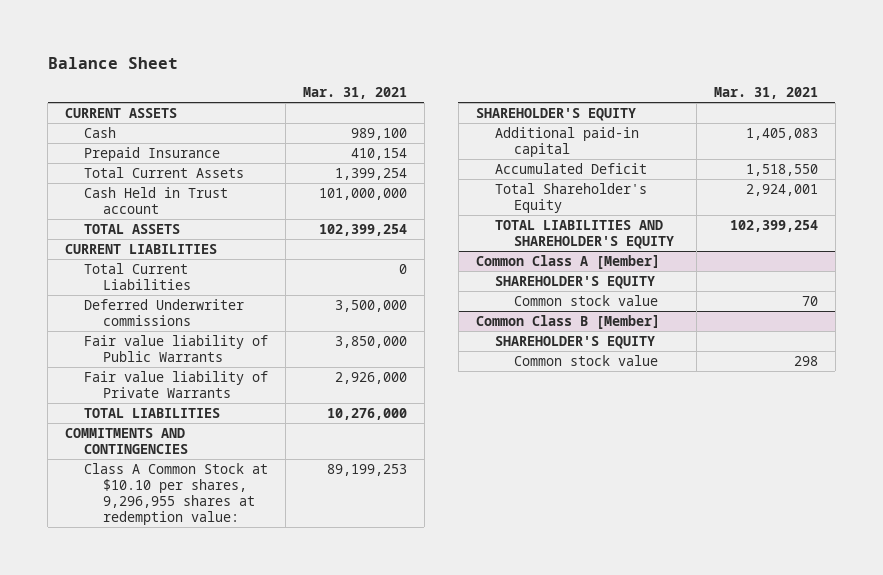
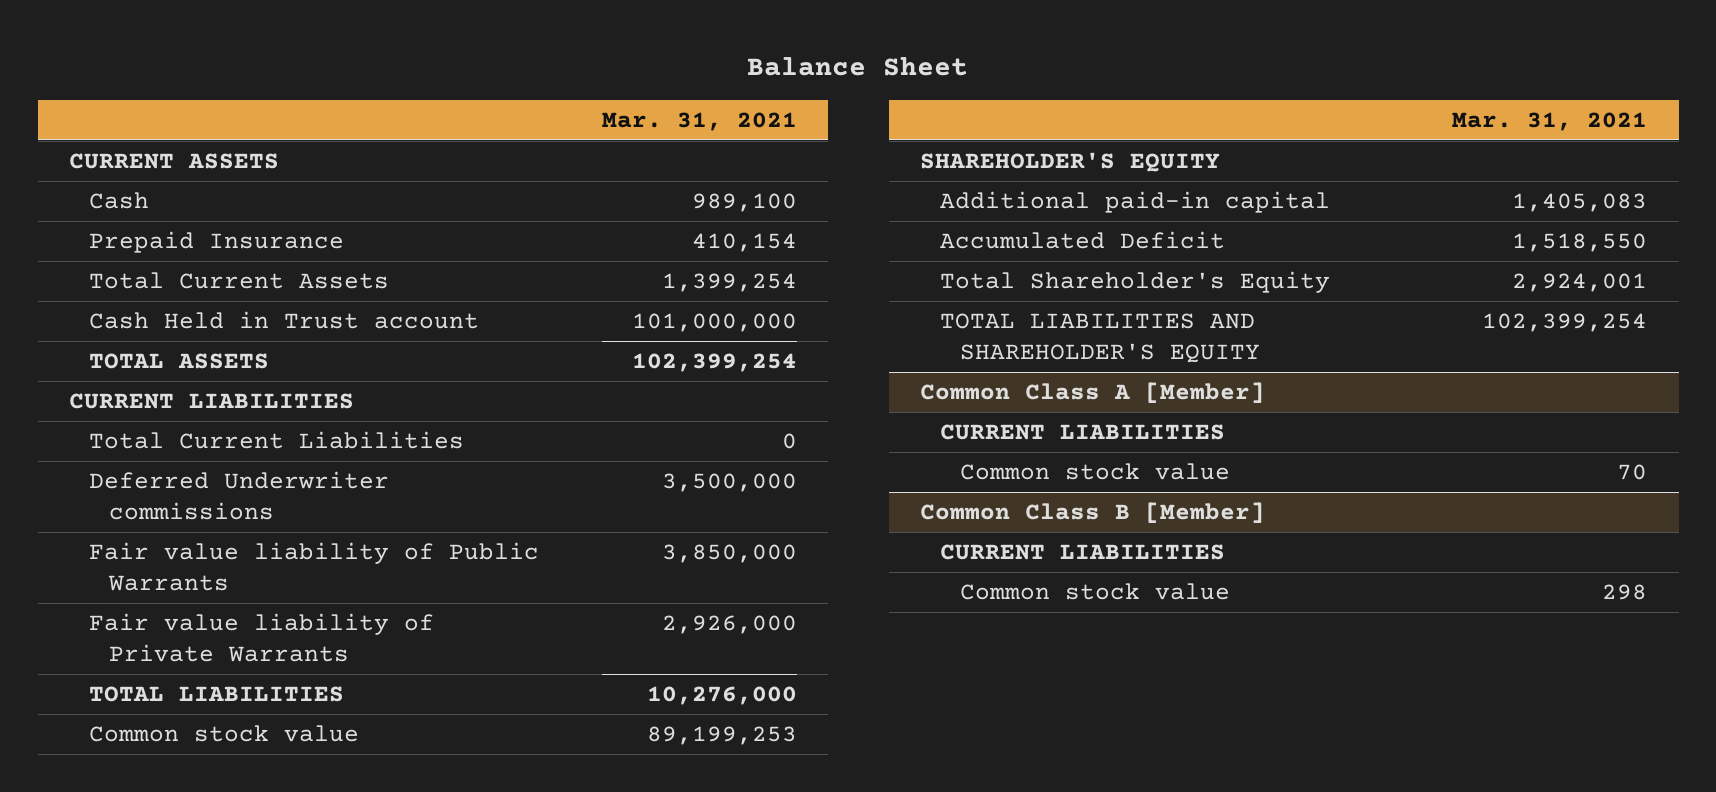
- COMMITMENTS AND CONTINGENCIES
- Class A Common Stock at $10.10 per shares, 9,296,955 shares at redemption value: | 89,199,253
+ Common stock value | 89,199,253
@ Common Class A [Member]
- SHAREHOLDER'S EQUITY
+ CURRENT LIABILITIES
@ Common Class B [Member]
- SHAREHOLDER'S EQUITY
+ CURRENT LIABILITIES

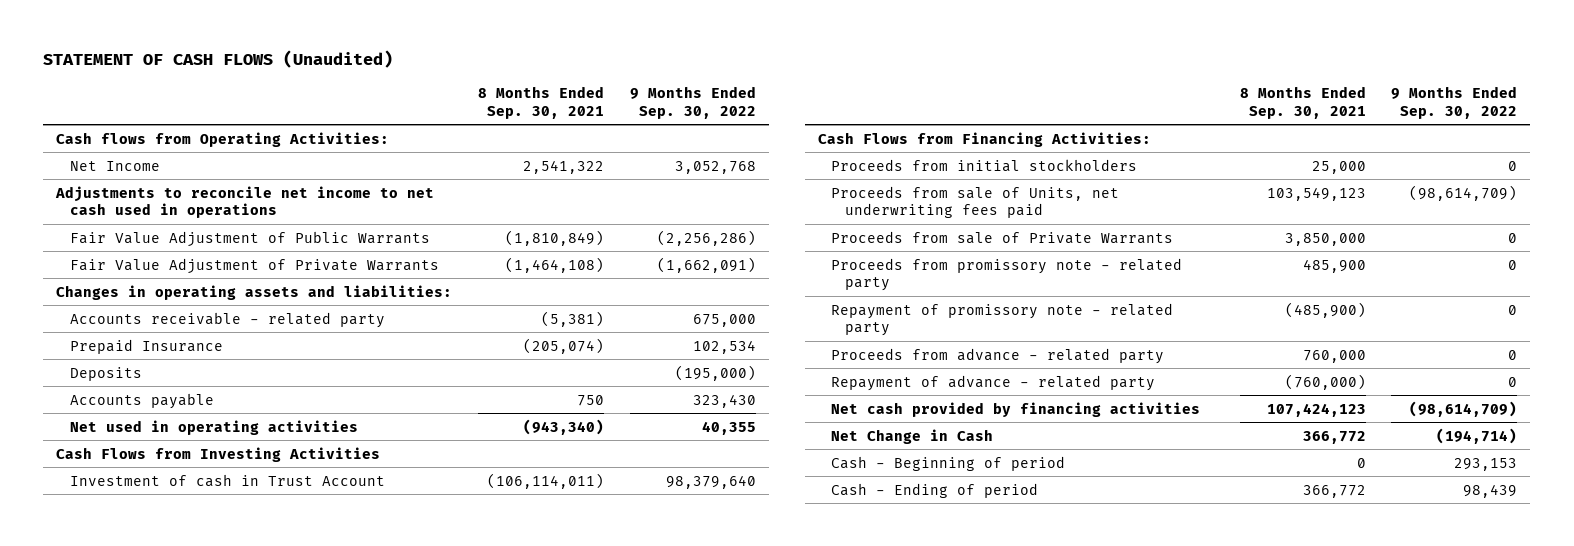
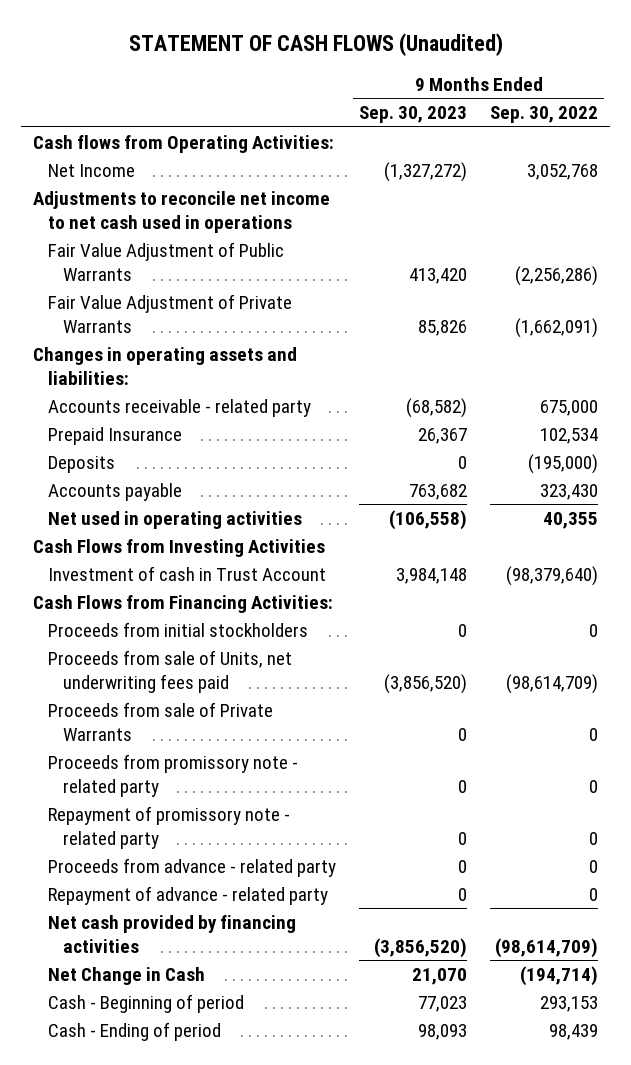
- | 8 Months Ended Sep. 30, 2021 | 9 Months Ended Sep. 30, 2022
+ | 9 Months Ended Sep. 30, 2023 | 9 Months Ended Sep. 30, 2022
- Investment of cash in Trust Account | (106,114,011) | 98,379,640
+ Investment of cash in Trust Account | 3,984,148 | (98,379,640)

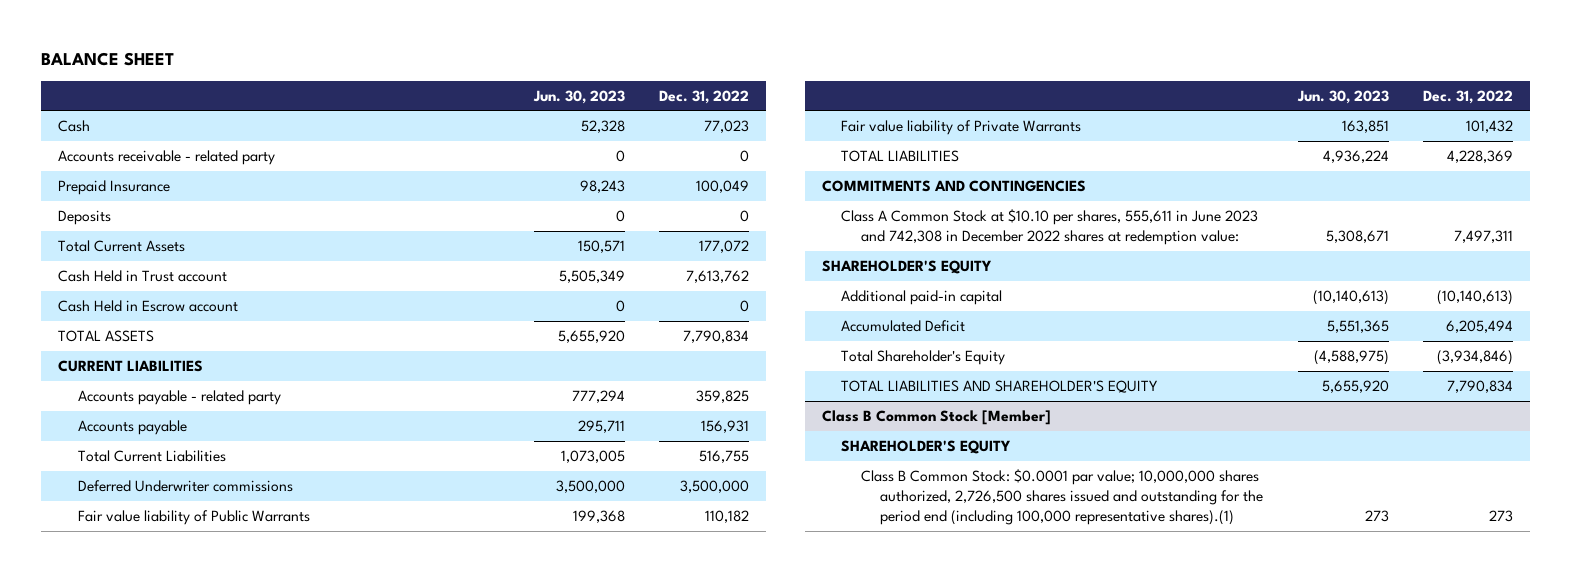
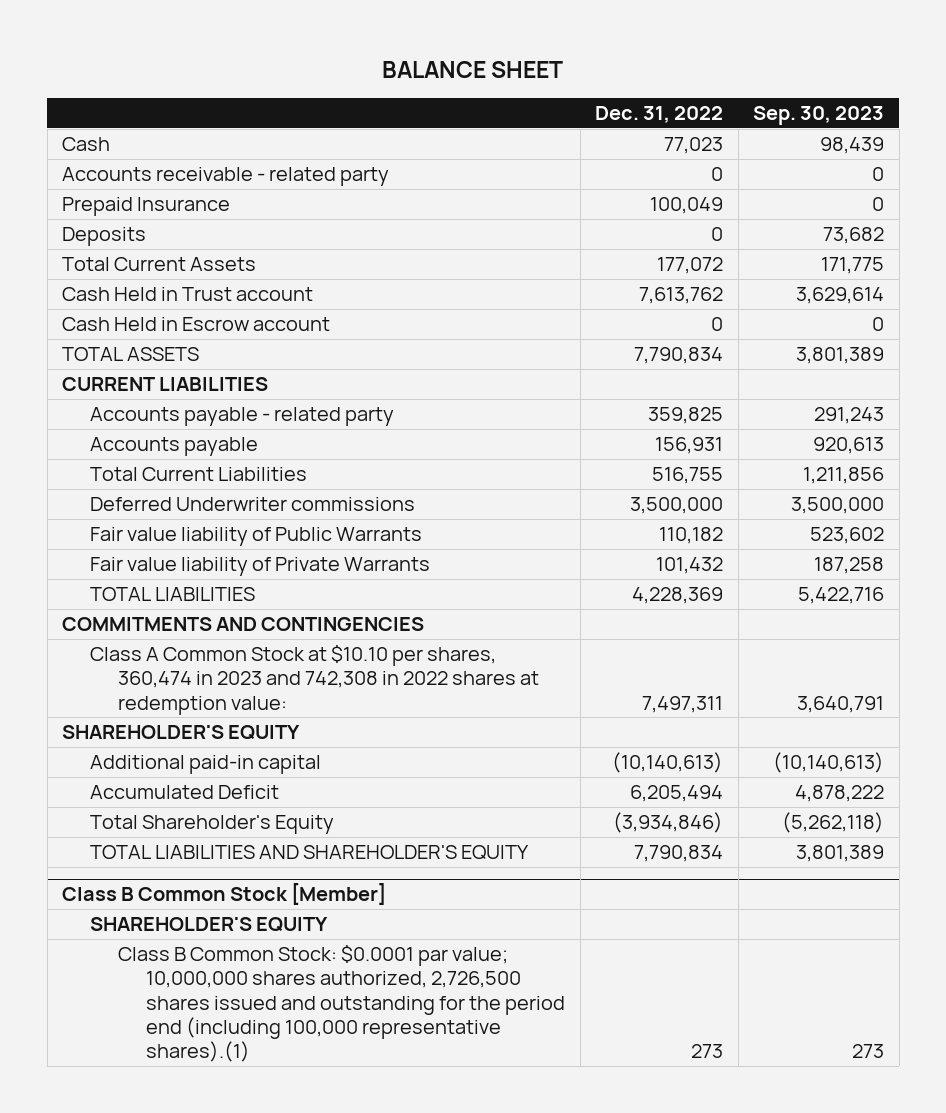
- | Jun. 30, 2023 | Dec. 31, 2022
+ | Dec. 31, 2022 | Sep. 30, 2023
- Class A Common Stock at $10.10 per shares, 555,611 in June 2023 and 742,308 in December 2022 shares at redemption value: | 5,308,671 | 7,497,311
+ Class A Common Stock at $10.10 per shares, 360,474 in 2023 and 742,308 in 2022 shares at redemption value: | 7,497,311 | 3,640,791

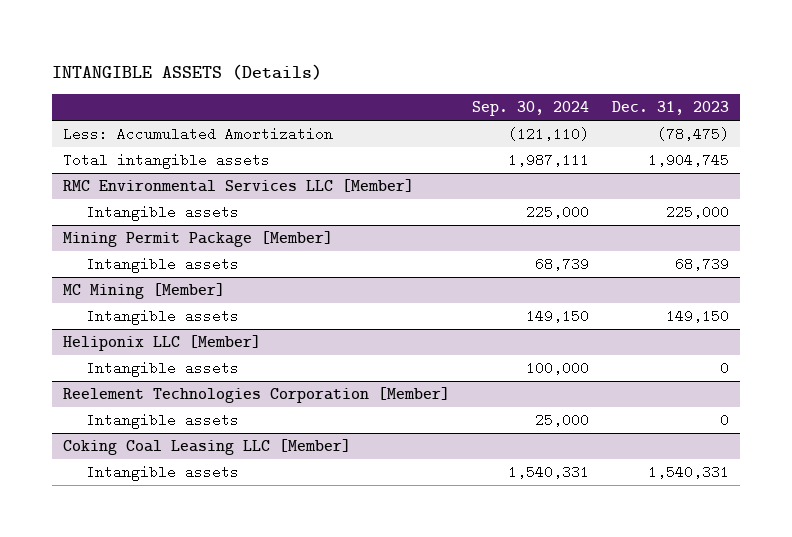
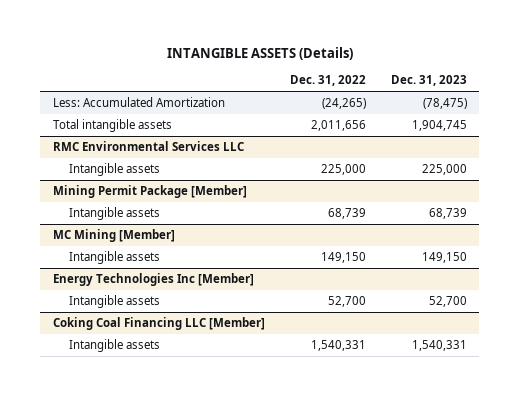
- | Sep. 30, 2024 | Dec. 31, 2023
+ | Dec. 31, 2022 | Dec. 31, 2023
- RMC Environmental Services LLC [Member]
+ RMC Environmental Services LLC
- Heliponix LLC [Member]
- Intangible assets | 100,000 | 0
- Reelement Technologies Corporation [Member]
- Intangible assets | 25,000 | 0
- Coking Coal Leasing LLC [Member]
+ Energy Technologies Inc [Member]
+ Intangible assets | 52,700 | 52,700
+ Coking Coal Financing LLC [Member]

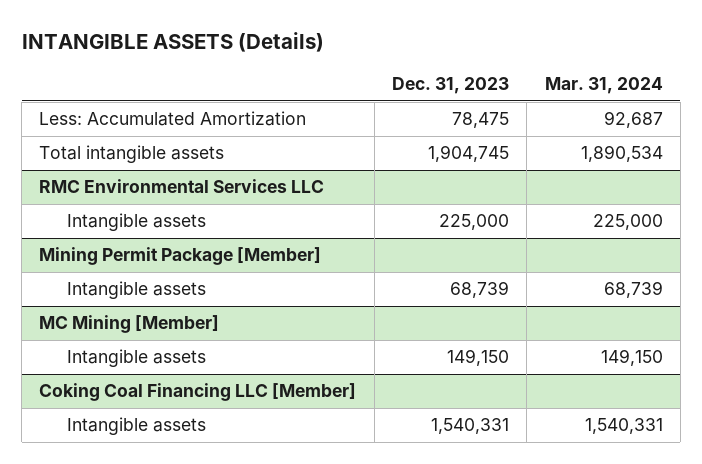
- | Dec. 31, 2022 | Dec. 31, 2023
+ | Dec. 31, 2023 | Mar. 31, 2024
- Less: Accumulated Amortization | (24,265) | (78,475)
+ Less: Accumulated Amortization | 78,475 | 92,687
- Energy Technologies Inc [Member]
- Intangible assets | 52,700 | 52,700

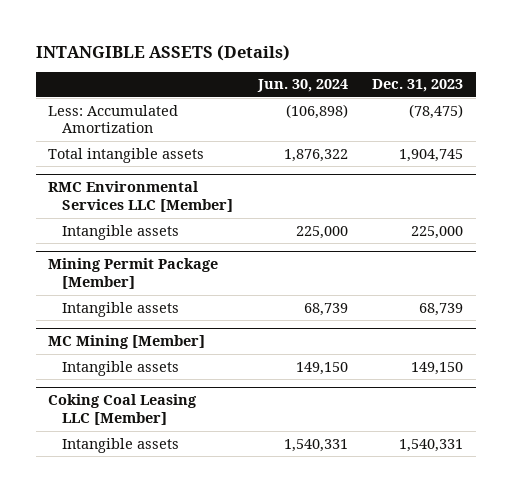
- | Dec. 31, 2023 | Mar. 31, 2024
+ | Jun. 30, 2024 | Dec. 31, 2023
- Less: Accumulated Amortization | 78,475 | 92,687
+ Less: Accumulated Amortization | (106,898) | (78,475)
- RMC Environmental Services LLC
+ RMC Environmental Services LLC [Member]
- Coking Coal Financing LLC [Member]
+ Coking Coal Leasing LLC [Member]

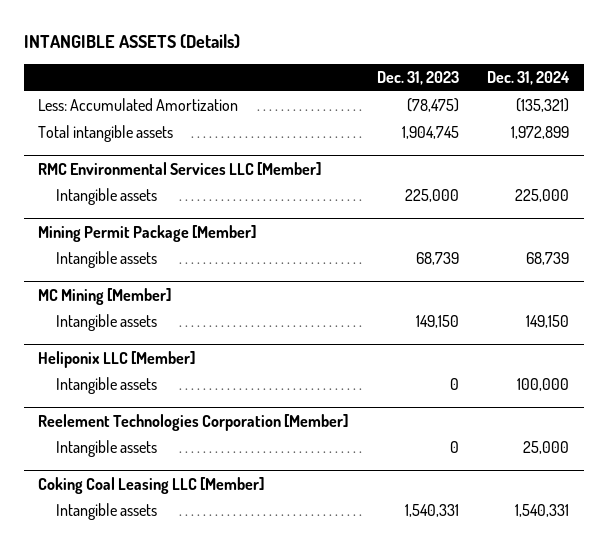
- | Jun. 30, 2024 | Dec. 31, 2023
+ | Dec. 31, 2023 | Dec. 31, 2024
+ Heliponix LLC [Member]
+ Intangible assets | 0 | 100,000
+ Reelement Technologies Corporation [Member]
+ Intangible assets | 0 | 25,000

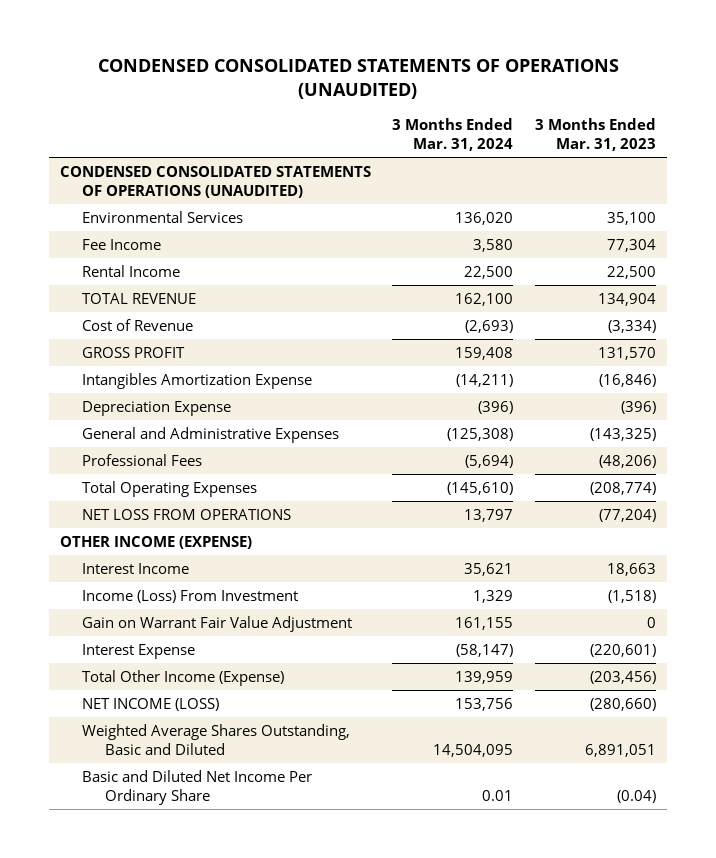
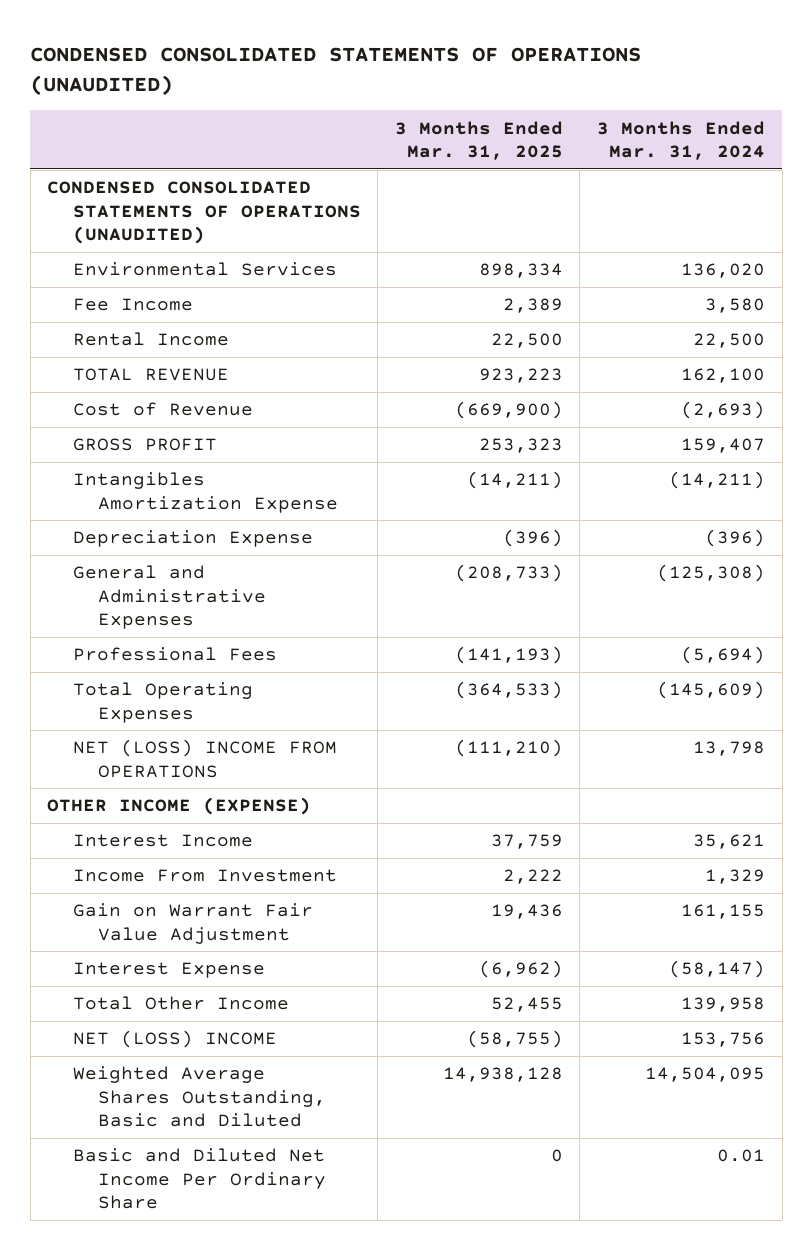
- | 3 Months Ended Mar. 31, 2024 | 3 Months Ended Mar. 31, 2023
+ | 3 Months Ended Mar. 31, 2025 | 3 Months Ended Mar. 31, 2024
- GROSS PROFIT | 159,408 | 131,570
+ GROSS PROFIT | 253,323 | 159,407
- Total Operating Expenses | (145,610) | (208,774)
- NET LOSS FROM OPERATIONS | 13,797 | (77,204)
+ Total Operating Expenses | (364,533) | (145,609)
+ NET (LOSS) INCOME FROM OPERATIONS | (111,210) | 13,798
- Income (Loss) From Investment | 1,329 | (1,518)
+ Income From Investment | 2,222 | 1,329
- Total Other Income (Expense) | 139,959 | (203,456)
- NET INCOME (LOSS) | 153,756 | (280,660)
+ Total Other Income | 52,455 | 139,958
+ NET (LOSS) INCOME | (58,755) | 153,756

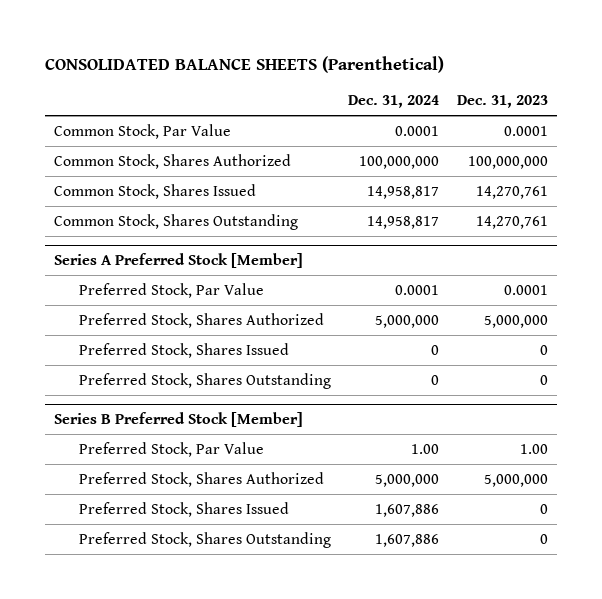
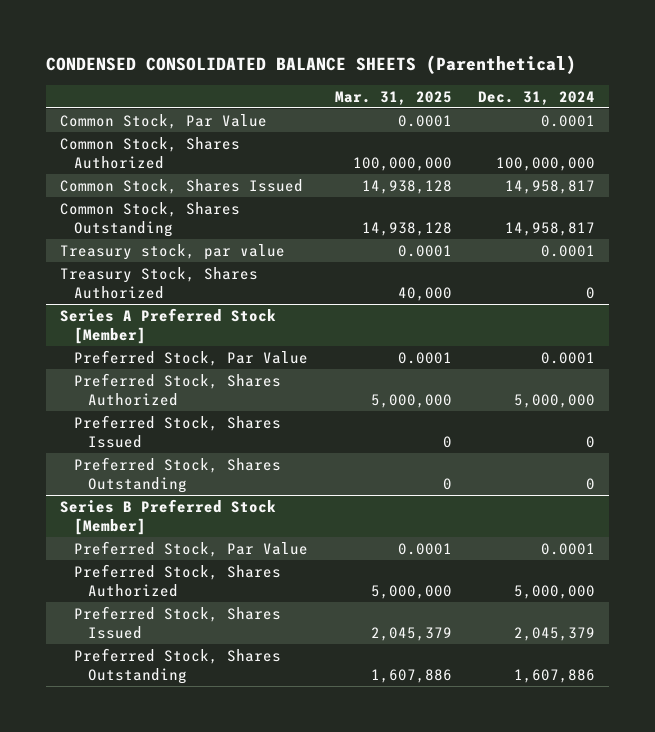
- CONSOLIDATED BALANCE SHEETS (Parenthetical)
+ CONDENSED CONSOLIDATED BALANCE SHEETS (Parenthetical)
- | Dec. 31, 2024 | Dec. 31, 2023
+ | Mar. 31, 2025 | Dec. 31, 2024
+ Treasury stock, par value | 0.0001 | 0.0001
+ Treasury Stock, Shares Authorized | 40,000 | 0
@ Series B Preferred Stock [Member]
- Preferred Stock, Par Value | 1.00 | 1.00
+ Preferred Stock, Par Value | 0.0001 | 0.0001
- Preferred Stock, Shares Issued | 1,607,886 | 0
+ Preferred Stock, Shares Issued | 2,045,379 | 2,045,379

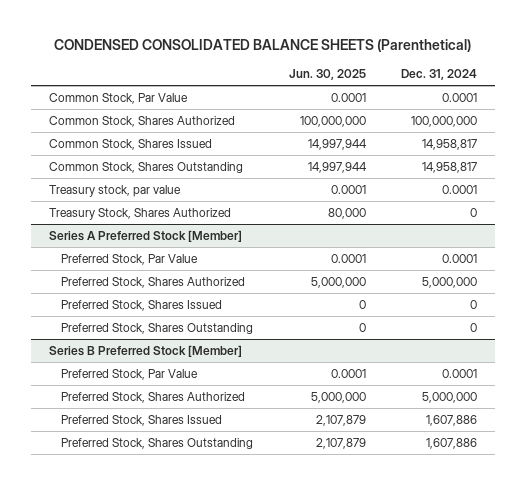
- | Mar. 31, 2025 | Dec. 31, 2024
+ | Jun. 30, 2025 | Dec. 31, 2024
@ Series B Preferred Stock [Member]
- Preferred Stock, Shares Issued | 2,045,379 | 2,045,379
+ Preferred Stock, Shares Issued | 2,107,879 | 1,607,886

